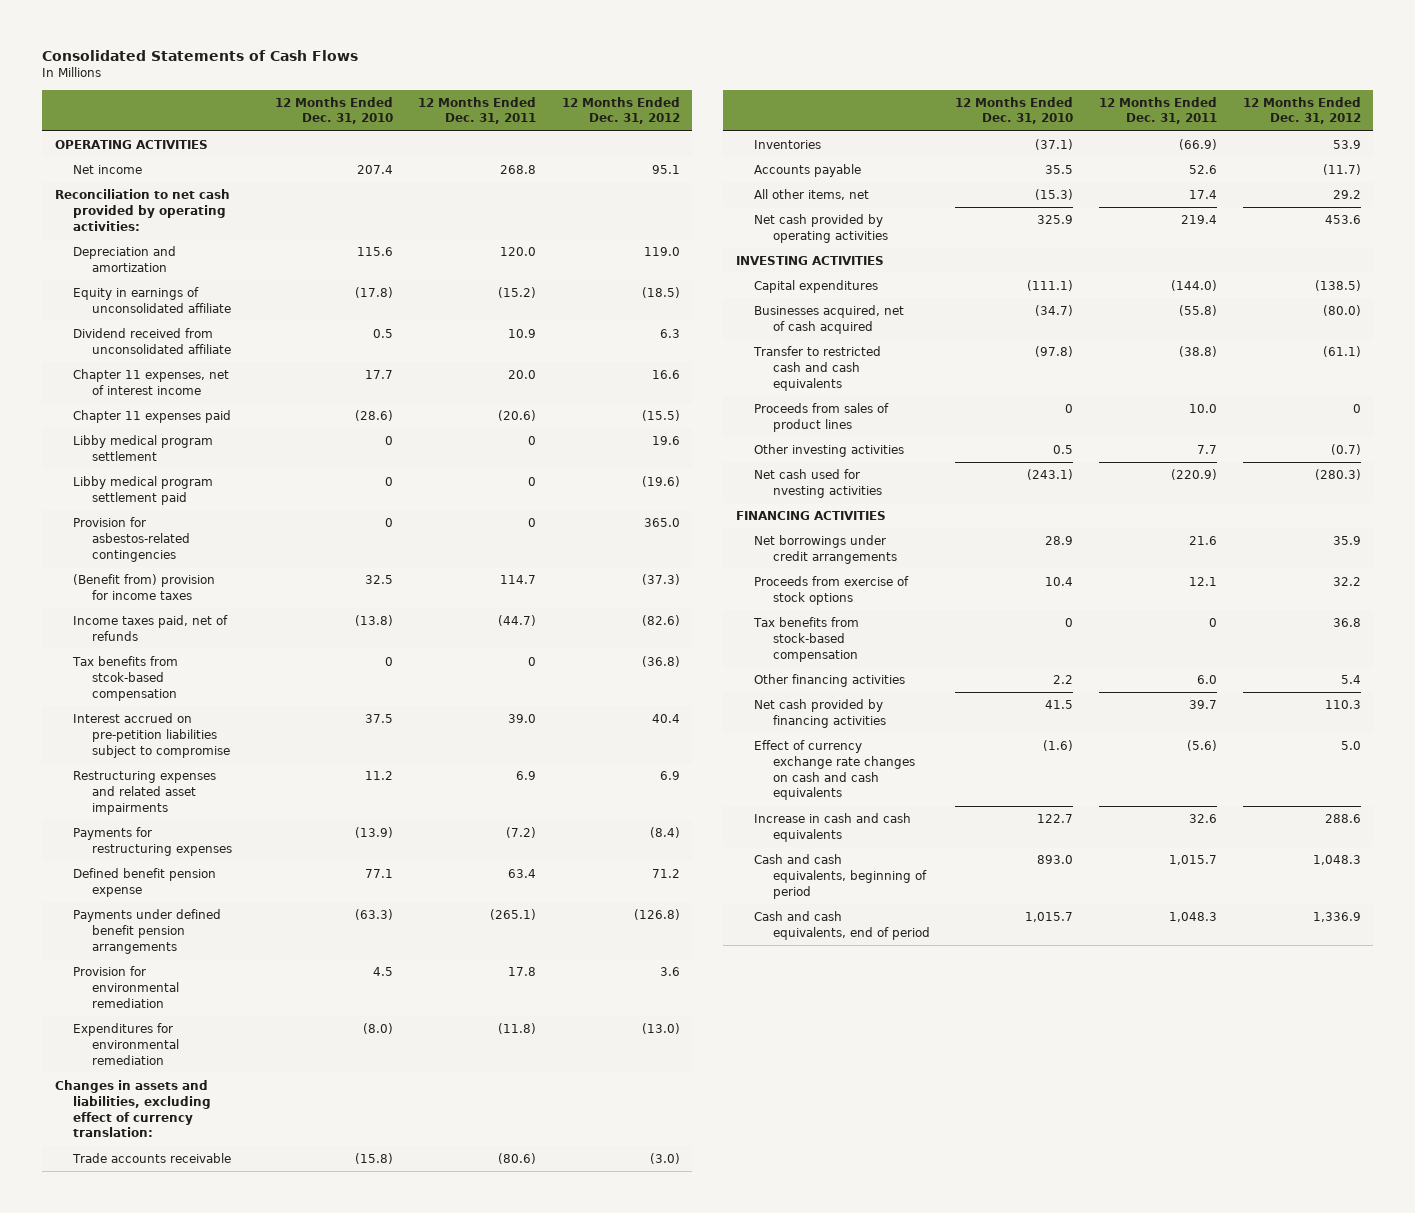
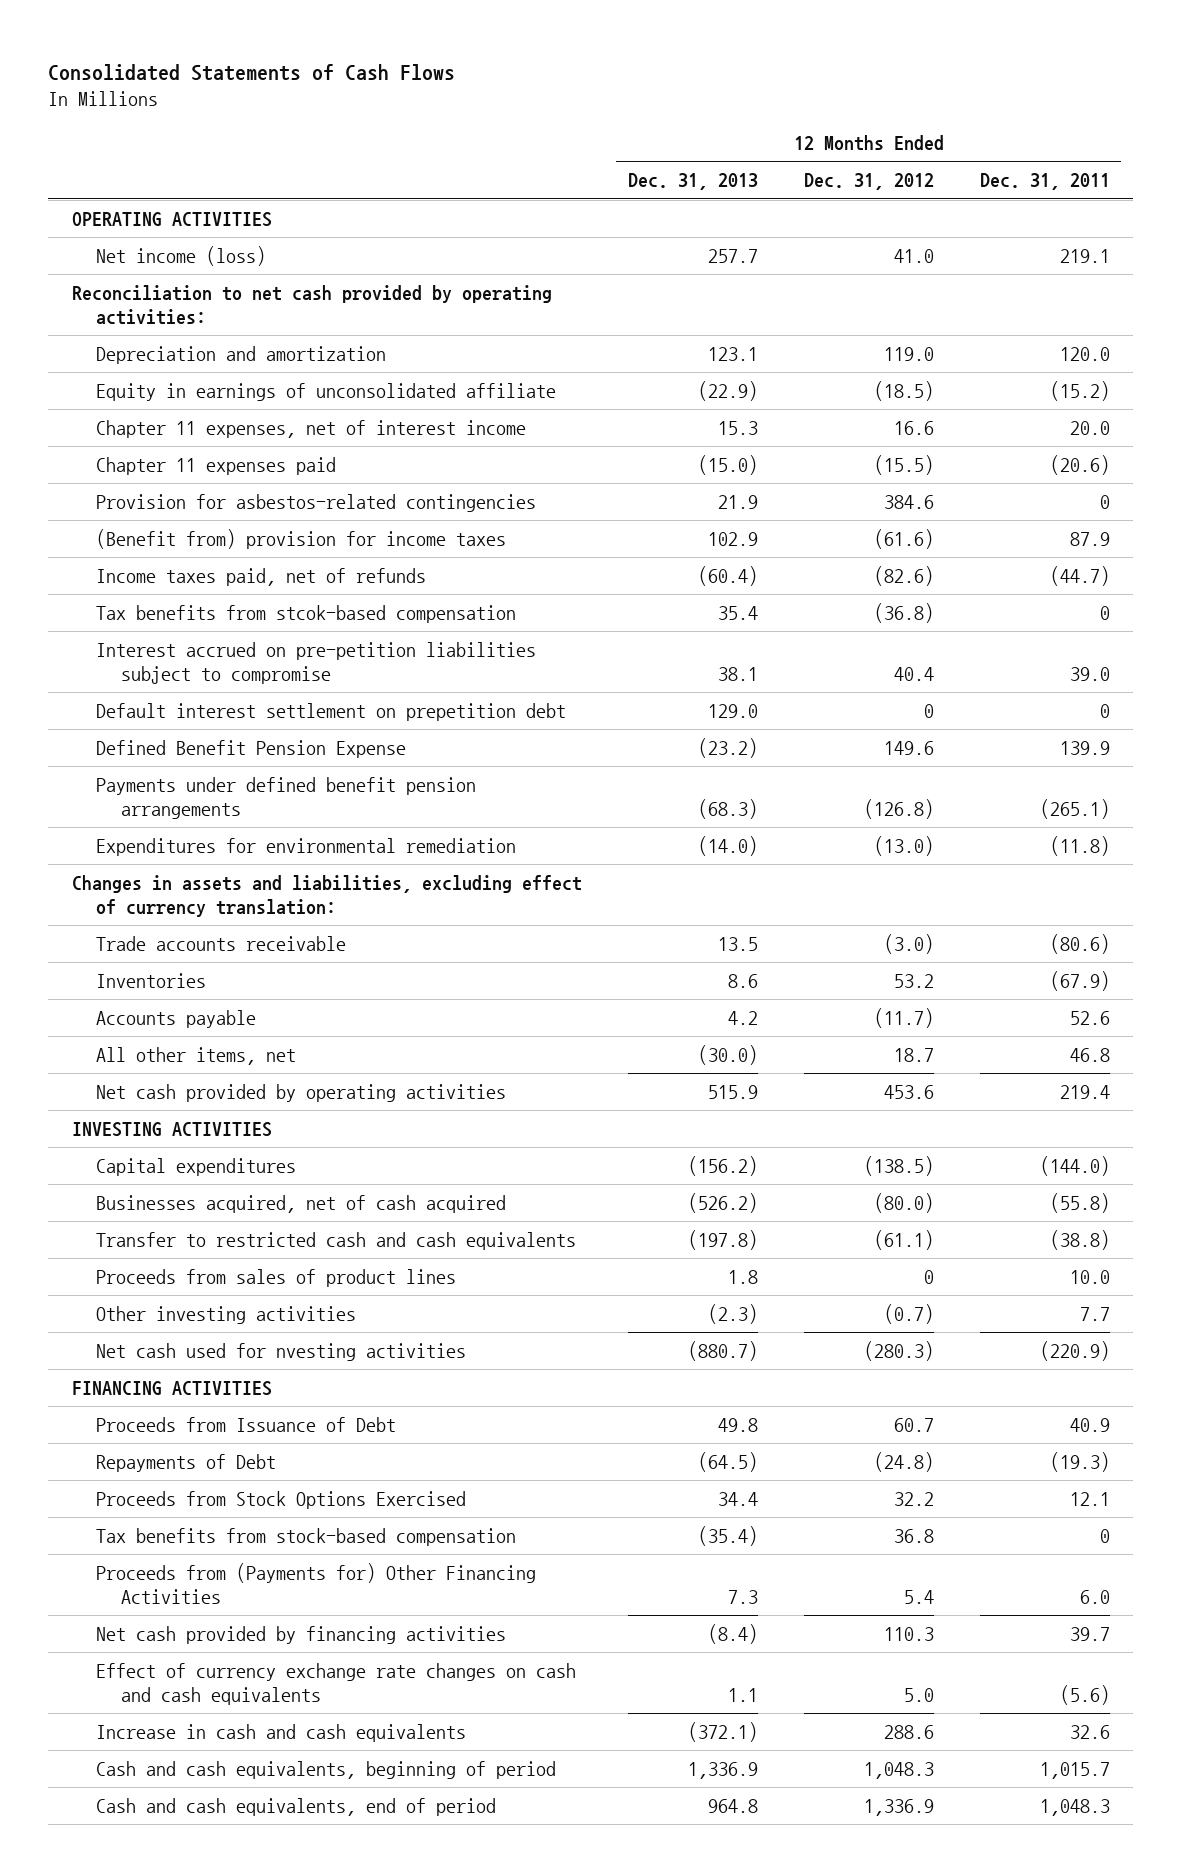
- | 12 Months Ended Dec. 31, 2010 | 12 Months Ended Dec. 31, 2011 | 12 Months Ended Dec. 31, 2012
+ | 12 Months Ended Dec. 31, 2013 | 12 Months Ended Dec. 31, 2012 | 12 Months Ended Dec. 31, 2011
- Net income | 207.4 | 268.8 | 95.1
+ Net income (loss) | 257.7 | 41.0 | 219.1
- Dividend received from unconsolidated affiliate | 0.5 | 10.9 | 6.3
- Libby medical program settlement | 0 | 0 | 19.6
- Libby medical program settlement paid | 0 | 0 | (19.6)
- Provision for asbestos-related contingencies | 0 | 0 | 365.0
- (Benefit from) provision for income taxes | 32.5 | 114.7 | (37.3)
+ Provision for asbestos-related contingencies | 21.9 | 384.6 | 0
+ (Benefit from) provision for income taxes | 102.9 | (61.6) | 87.9
- Restructuring expenses and related asset impairments | 11.2 | 6.9 | 6.9
- Payments for restructuring expenses | (13.9) | (7.2) | (8.4)
- Defined benefit pension expense | 77.1 | 63.4 | 71.2
+ Default interest settlement on prepetition debt | 129.0 | 0 | 0
+ Defined Benefit Pension Expense | (23.2) | 149.6 | 139.9
- Provision for environmental remediation | 4.5 | 17.8 | 3.6
- Inventories | (37.1) | (66.9) | 53.9
+ Inventories | 8.6 | 53.2 | (67.9)
- All other items, net | (15.3) | 17.4 | 29.2
+ All other items, net | (30.0) | 18.7 | 46.8
- Net borrowings under credit arrangements | 28.9 | 21.6 | 35.9
- Proceeds from exercise of stock options | 10.4 | 12.1 | 32.2
+ Proceeds from Issuance of Debt | 49.8 | 60.7 | 40.9
+ Repayments of Debt | (64.5) | (24.8) | (19.3)
+ Proceeds from Stock Options Exercised | 34.4 | 32.2 | 12.1
- Other financing activities | 2.2 | 6.0 | 5.4
+ Proceeds from (Payments for) Other Financing Activities | 7.3 | 5.4 | 6.0

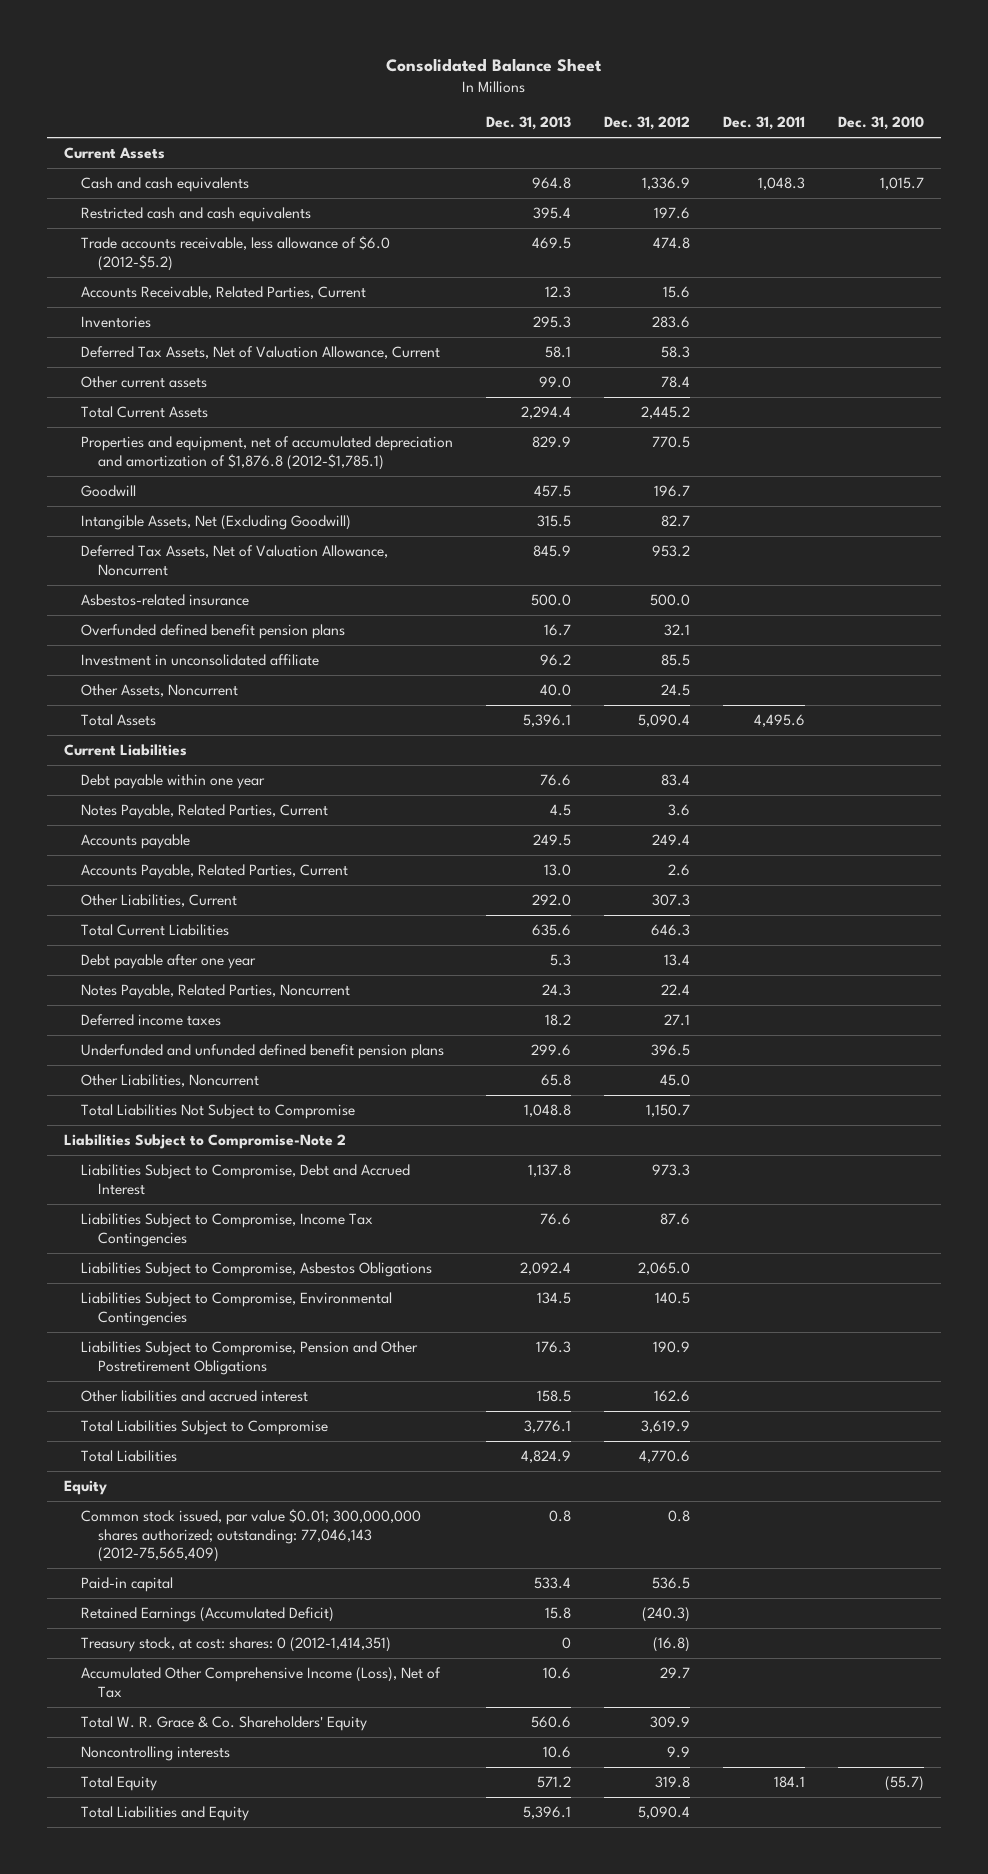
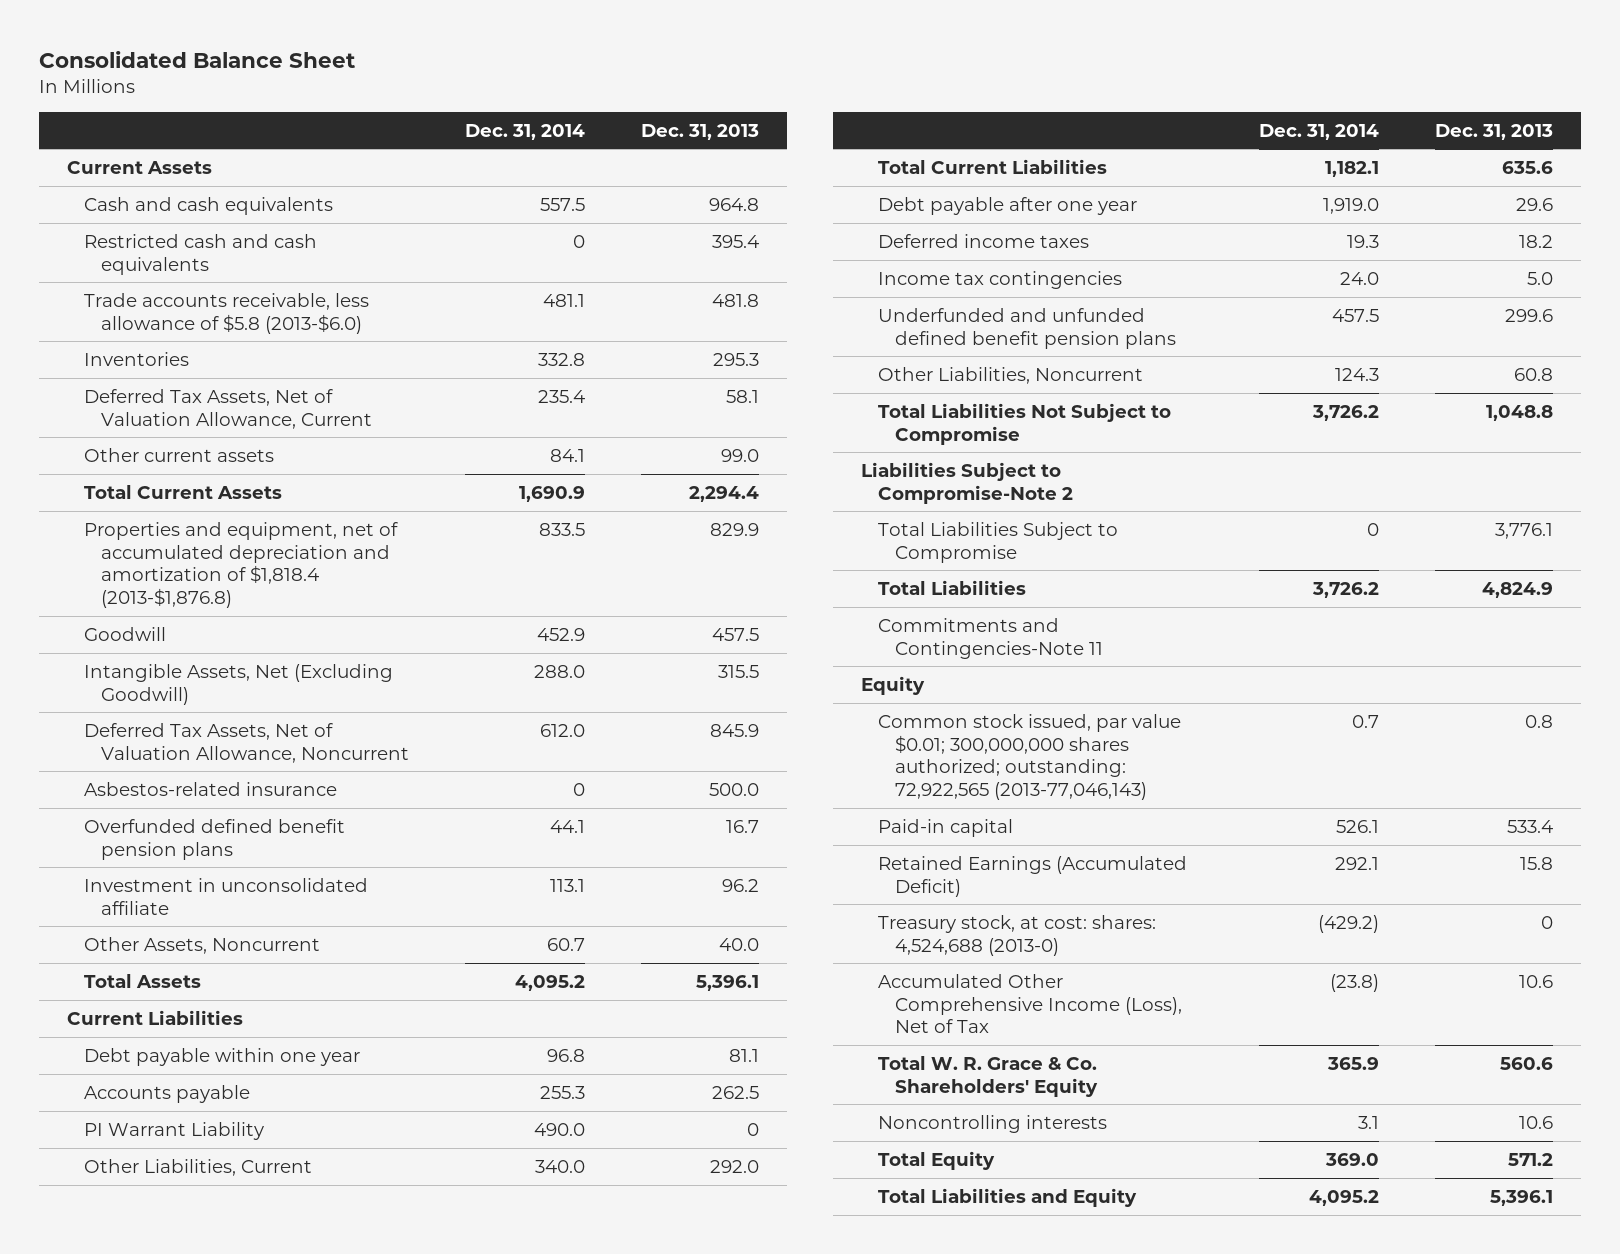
- | Dec. 31, 2013 | Dec. 31, 2012 | Dec. 31, 2011 | Dec. 31, 2010
+ | Dec. 31, 2014 | Dec. 31, 2013
- Trade accounts receivable, less allowance of $6.0 (2012-$5.2) | 469.5 | 474.8 | |
- Accounts Receivable, Related Parties, Current | 12.3 | 15.6 | |
+ Trade accounts receivable, less allowance of $5.8 (2013-$6.0) | 481.1 | 481.8
- Properties and equipment, net of accumulated depreciation and amortization of $1,876.8 (2012-$1,785.1) | 829.9 | 770.5 | |
+ Properties and equipment, net of accumulated depreciation and amortization of $1,818.4 (2013-$1,876.8) | 833.5 | 829.9
- Debt payable within one year | 76.6 | 83.4 | |
- Notes Payable, Related Parties, Current | 4.5 | 3.6 | |
- Accounts payable | 249.5 | 249.4 | |
- Accounts Payable, Related Parties, Current | 13.0 | 2.6 | |
+ Debt payable within one year | 96.8 | 81.1
+ Accounts payable | 255.3 | 262.5
+ PI Warrant Liability | 490.0 | 0
- Debt payable after one year | 5.3 | 13.4 | |
- Notes Payable, Related Parties, Noncurrent | 24.3 | 22.4 | |
+ Debt payable after one year | 1,919.0 | 29.6
+ Income tax contingencies | 24.0 | 5.0
- Other Liabilities, Noncurrent | 65.8 | 45.0 | |
+ Other Liabilities, Noncurrent | 124.3 | 60.8
- Liabilities Subject to Compromise, Debt and Accrued Interest | 1,137.8 | 973.3 | |
- Liabilities Subject to Compromise, Income Tax Contingencies | 76.6 | 87.6 | |
- Liabilities Subject to Compromise, Asbestos Obligations | 2,092.4 | 2,065.0 | |
- Liabilities Subject to Compromise, Environmental Contingencies | 134.5 | 140.5 | |
- Liabilities Subject to Compromise, Pension and Other Postretirement Obligations | 176.3 | 190.9 | |
- Other liabilities and accrued interest | 158.5 | 162.6 | |
+ Commitments and Contingencies-Note 11
- Common stock issued, par value $0.01; 300,000,000 shares authorized; outstanding: 77,046,143 (2012-75,565,409) | 0.8 | 0.8 | |
+ Common stock issued, par value $0.01; 300,000,000 shares authorized; outstanding: 72,922,565 (2013-77,046,143) | 0.7 | 0.8
- Treasury stock, at cost: shares: 0 (2012-1,414,351) | 0 | (16.8) | |
+ Treasury stock, at cost: shares: 4,524,688 (2013-0) | (429.2) | 0

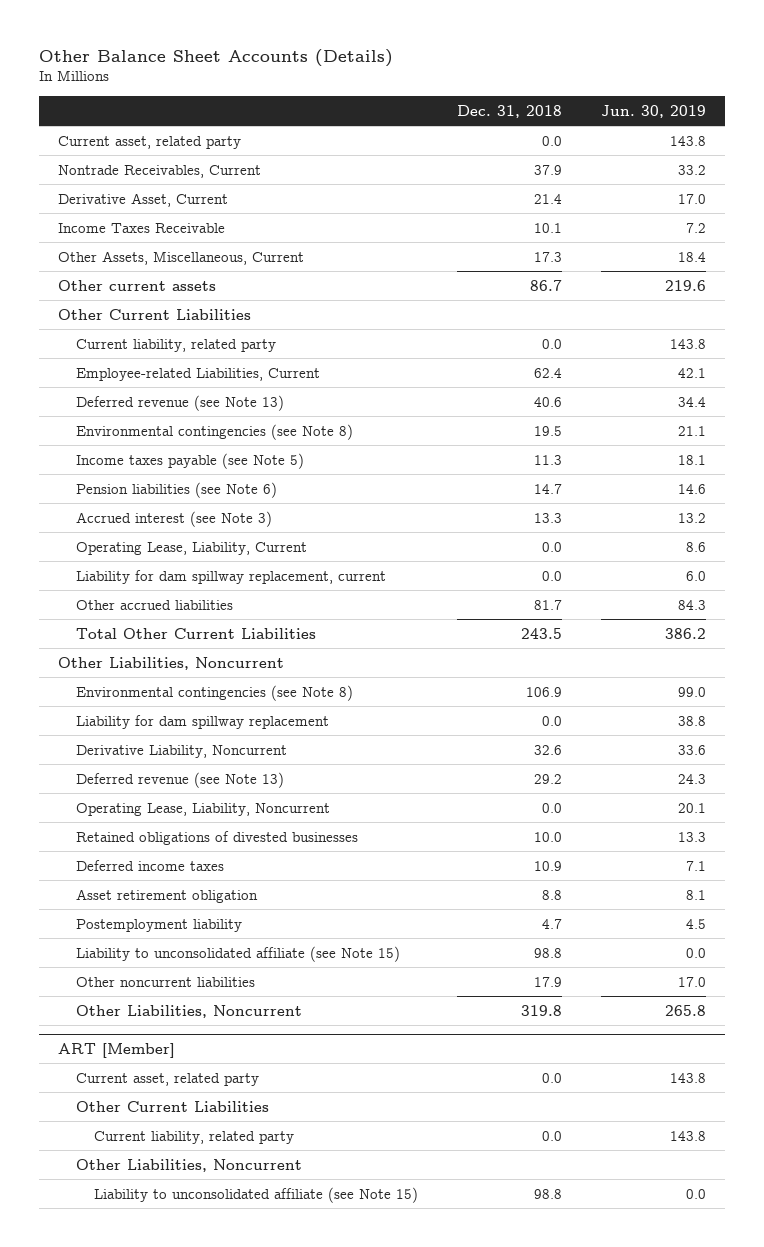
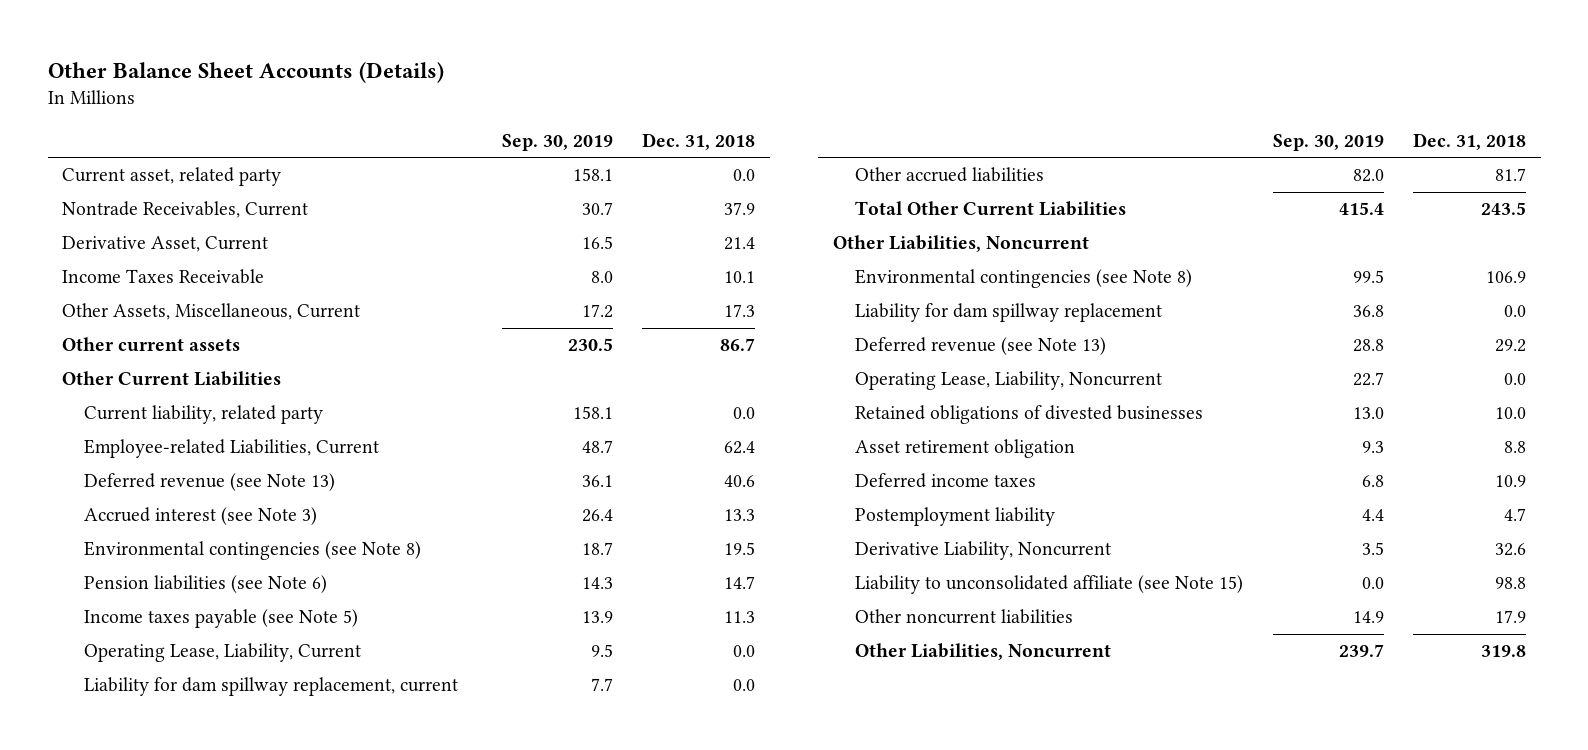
- | Dec. 31, 2018 | Jun. 30, 2019
+ | Sep. 30, 2019 | Dec. 31, 2018
moved up: Accrued interest (see Note 3) | 26.4 | 13.3
moved down: Income taxes payable (see Note 5) | 13.9 | 11.3
moved down: Deferred income taxes | 6.8 | 10.9
moved down: Derivative Liability, Noncurrent | 3.5 | 32.6
- ART [Member]
- Current asset, related party | 0.0 | 143.8
- Other Current Liabilities
- Current liability, related party | 0.0 | 143.8
- Other Liabilities, Noncurrent
- Liability to unconsolidated affiliate (see Note 15) | 98.8 | 0.0

